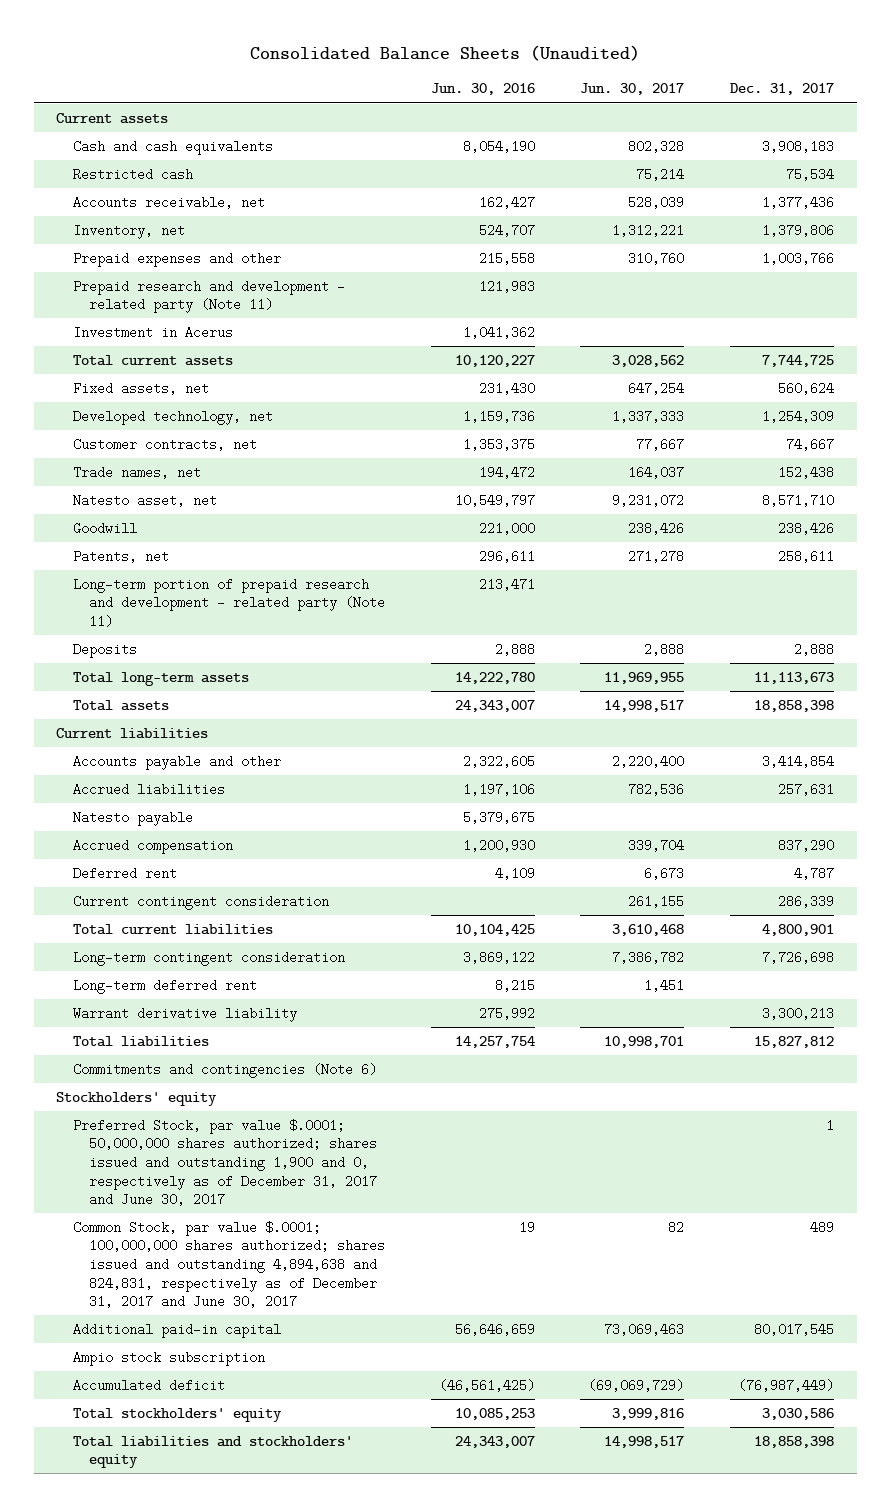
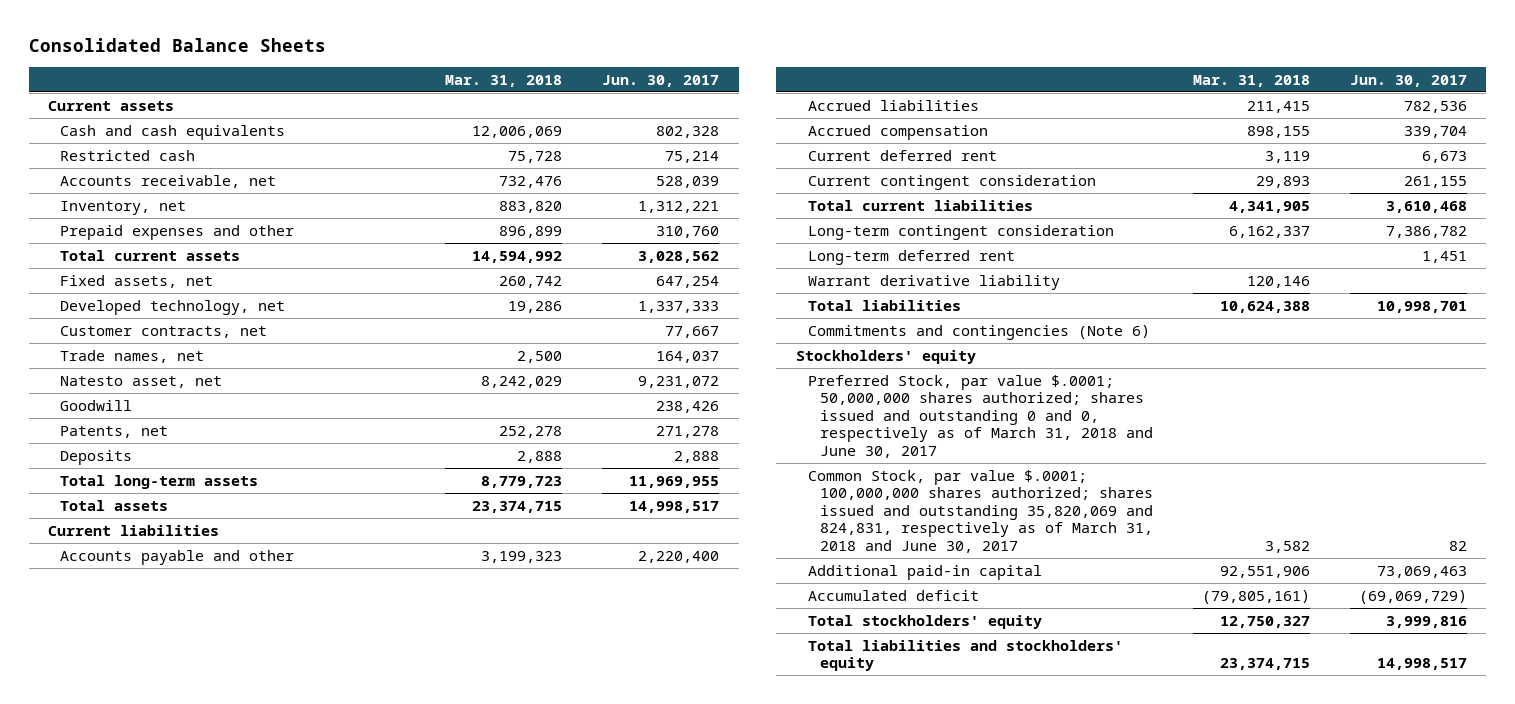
- Consolidated Balance Sheets (Unaudited)
+ Consolidated Balance Sheets
- | Jun. 30, 2016 | Jun. 30, 2017 | Dec. 31, 2017
+ | Mar. 31, 2018 | Jun. 30, 2017
- Prepaid research and development - related party (Note 11) | 121,983 | |
- Investment in Acerus | 1,041,362 | |
- Long-term portion of prepaid research and development - related party (Note 11) | 213,471 | |
- Natesto payable | 5,379,675 | |
- Deferred rent | 4,109 | 6,673 | 4,787
+ Current deferred rent | 3,119 | 6,673
- Preferred Stock, par value $.0001; 50,000,000 shares authorized; shares issued and outstanding 1,900 and 0, respectively as of December 31, 2017 and June 30, 2017 | | | 1
- Common Stock, par value $.0001; 100,000,000 shares authorized; shares issued and outstanding 4,894,638 and 824,831, respectively as of December 31, 2017 and June 30, 2017 | 19 | 82 | 489
+ Preferred Stock, par value $.0001; 50,000,000 shares authorized; shares issued and outstanding 0 and 0, respectively as of March 31, 2018 and June 30, 2017
+ Common Stock, par value $.0001; 100,000,000 shares authorized; shares issued and outstanding 35,820,069 and 824,831, respectively as of March 31, 2018 and June 30, 2017 | 3,582 | 82
- Ampio stock subscription

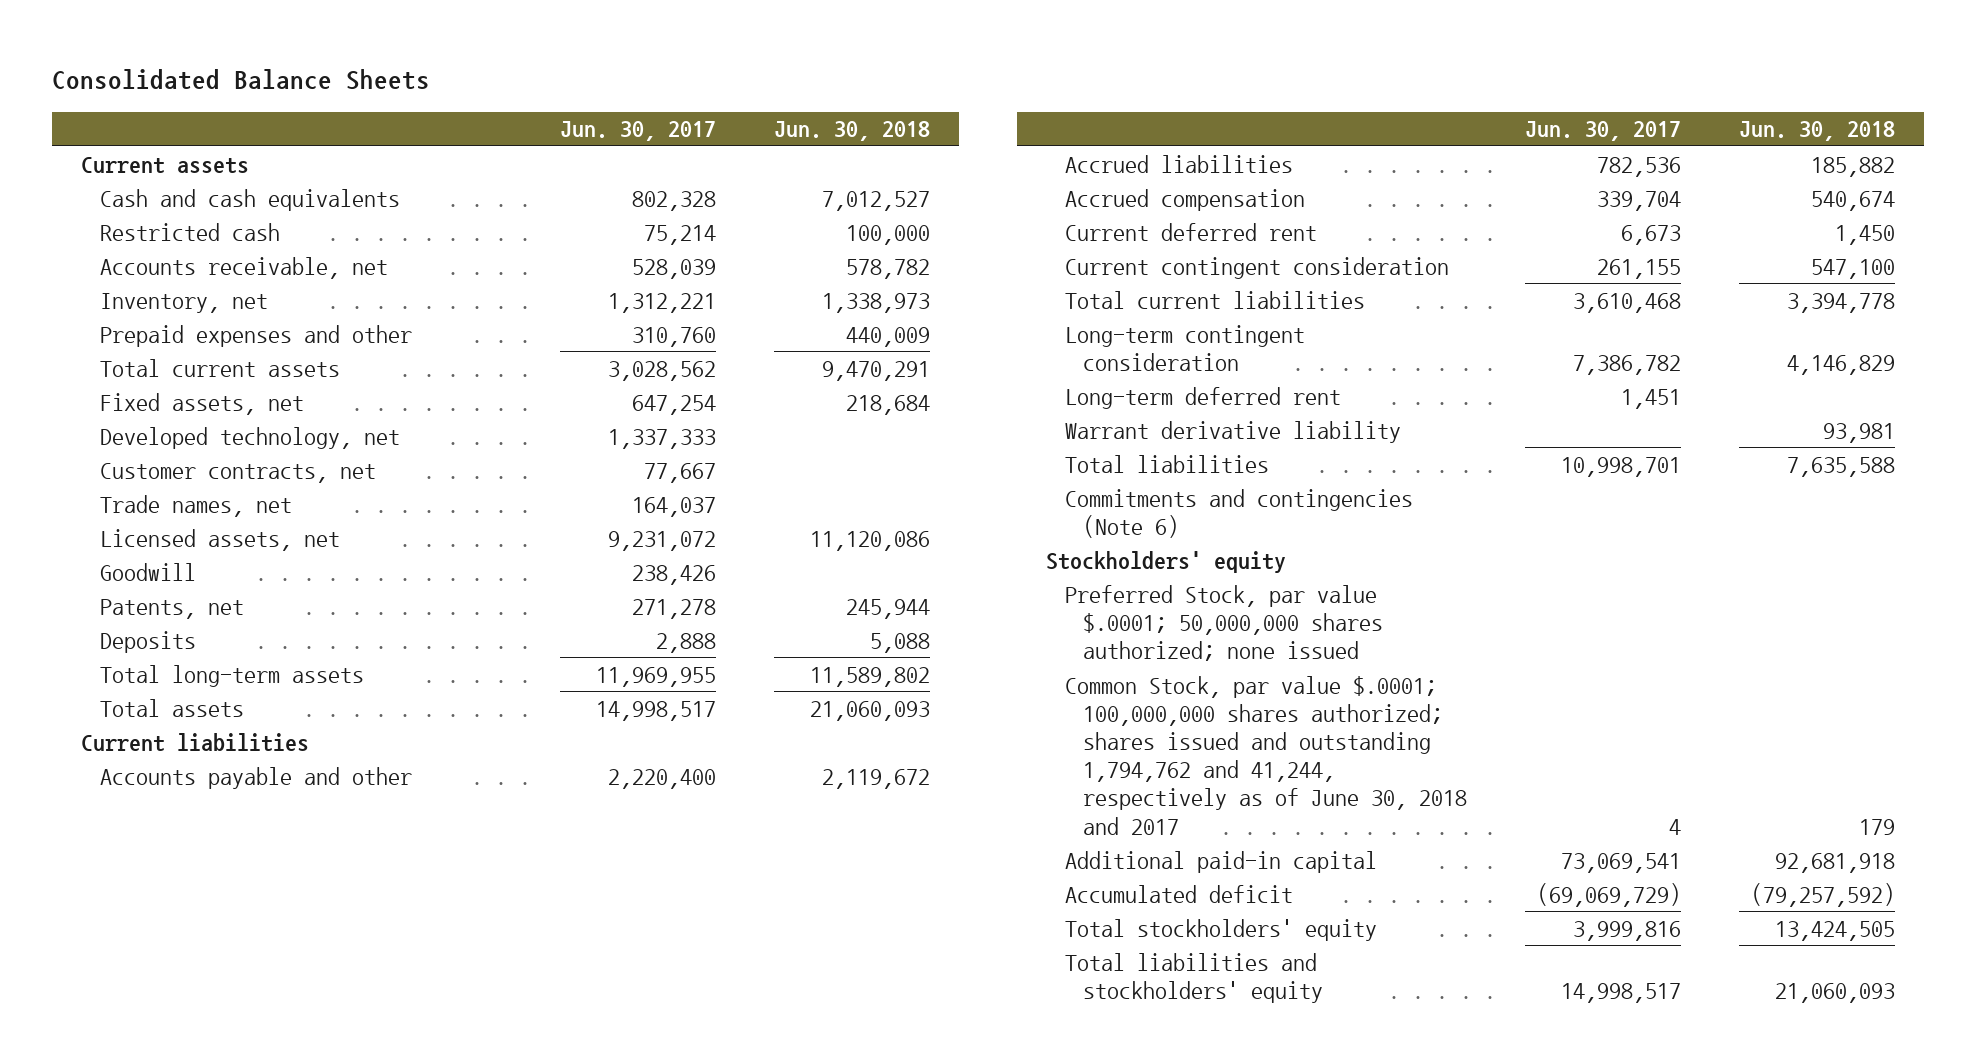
- | Mar. 31, 2018 | Jun. 30, 2017
+ | Jun. 30, 2017 | Jun. 30, 2018
- Natesto asset, net | 8,242,029 | 9,231,072
+ Licensed assets, net | 9,231,072 | 11,120,086
- Preferred Stock, par value $.0001; 50,000,000 shares authorized; shares issued and outstanding 0 and 0, respectively as of March 31, 2018 and June 30, 2017
- Common Stock, par value $.0001; 100,000,000 shares authorized; shares issued and outstanding 35,820,069 and 824,831, respectively as of March 31, 2018 and June 30, 2017 | 3,582 | 82
- Additional paid-in capital | 92,551,906 | 73,069,463
+ Preferred Stock, par value $.0001; 50,000,000 shares authorized; none issued
+ Common Stock, par value $.0001; 100,000,000 shares authorized; shares issued and outstanding 1,794,762 and 41,244, respectively as of June 30, 2018 and 2017 | 4 | 179
+ Additional paid-in capital | 73,069,541 | 92,681,918

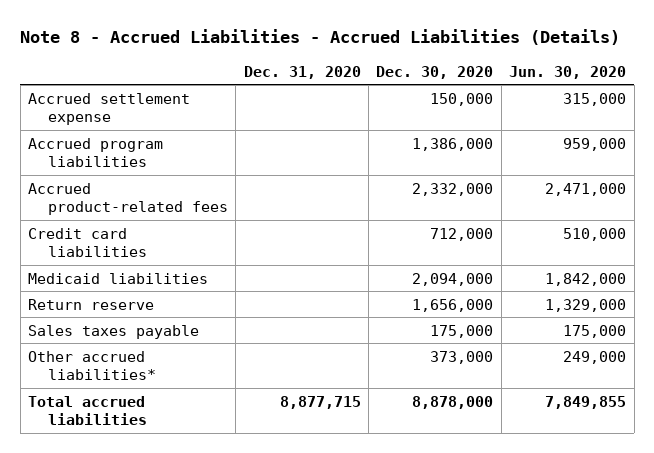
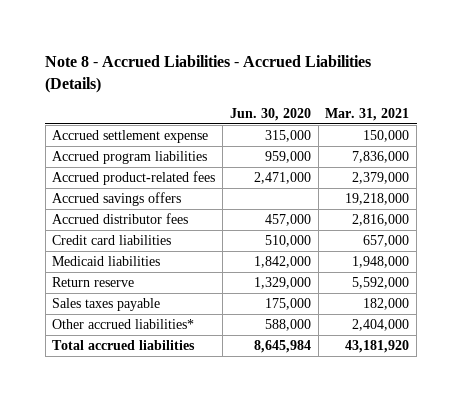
- | Dec. 31, 2020 | Dec. 30, 2020 | Jun. 30, 2020
+ | Jun. 30, 2020 | Mar. 31, 2021
+ Accrued savings offers | | 19,218,000
+ Accrued distributor fees | 457,000 | 2,816,000
- Other accrued liabilities* | | 373,000 | 249,000
- Total accrued liabilities | 8,877,715 | 8,878,000 | 7,849,855
+ Other accrued liabilities* | 588,000 | 2,404,000
+ Total accrued liabilities | 8,645,984 | 43,181,920

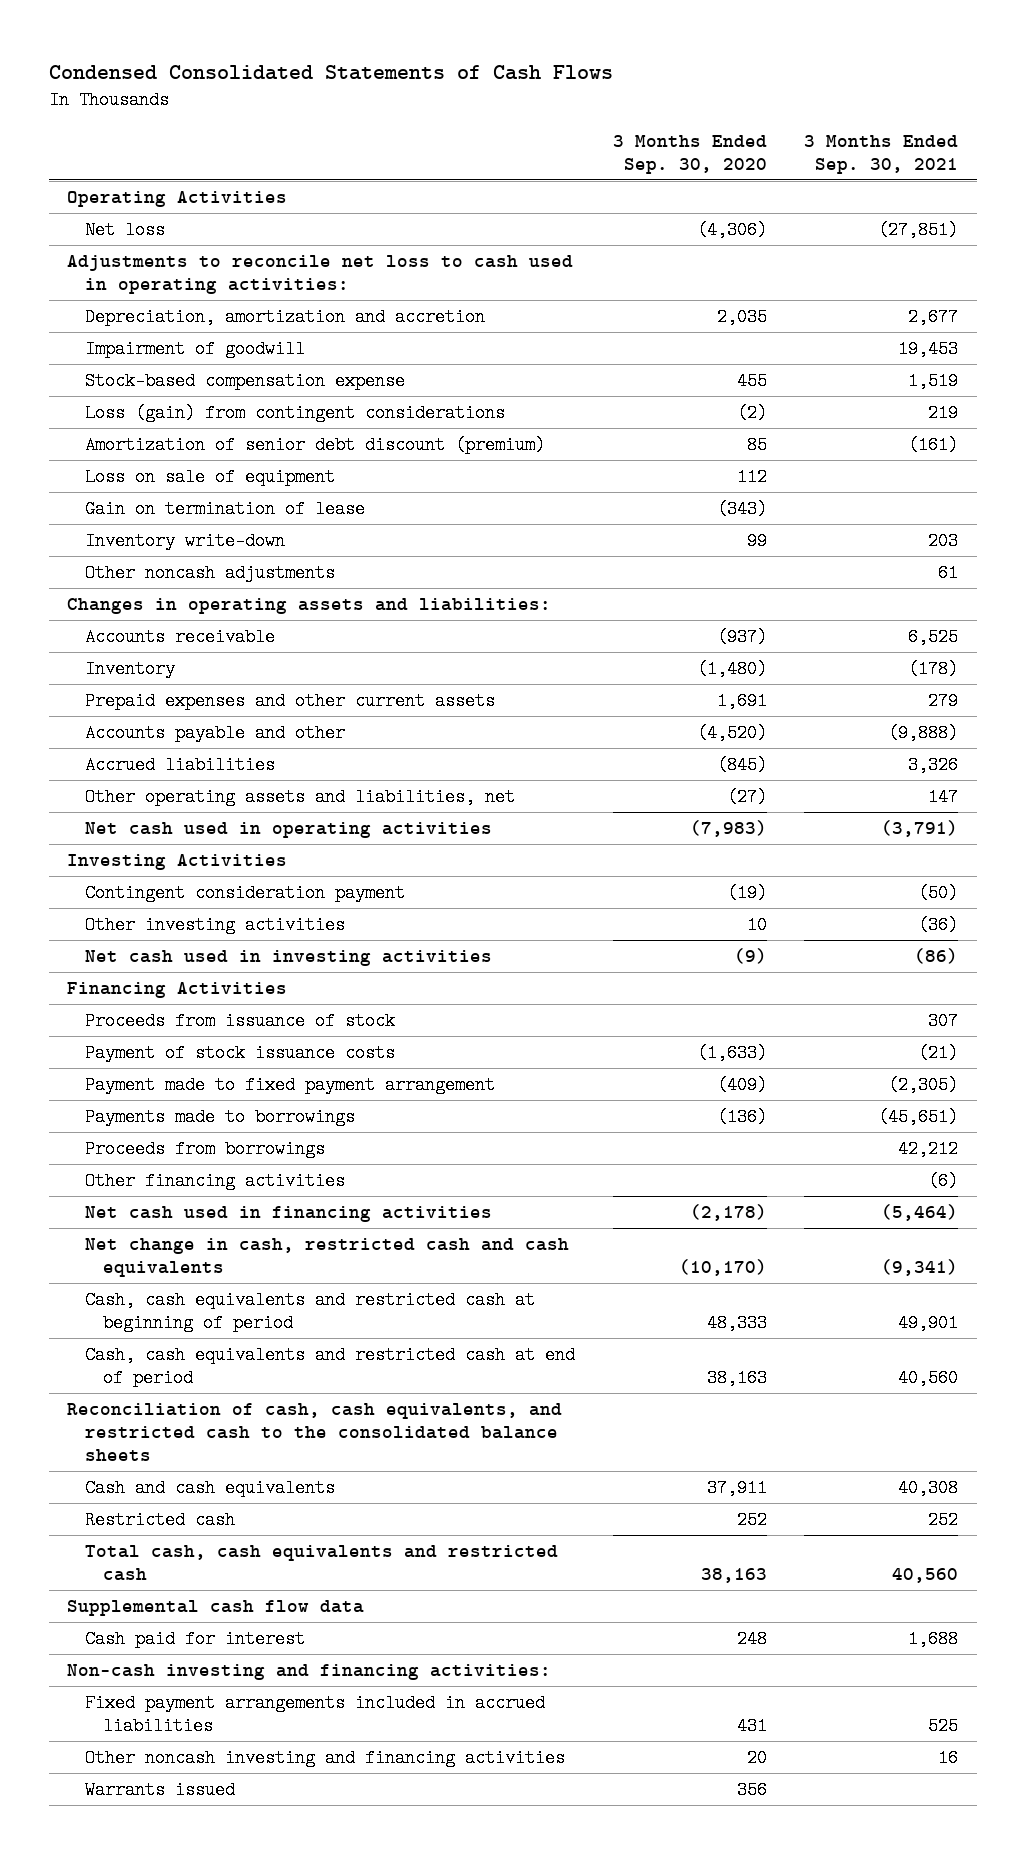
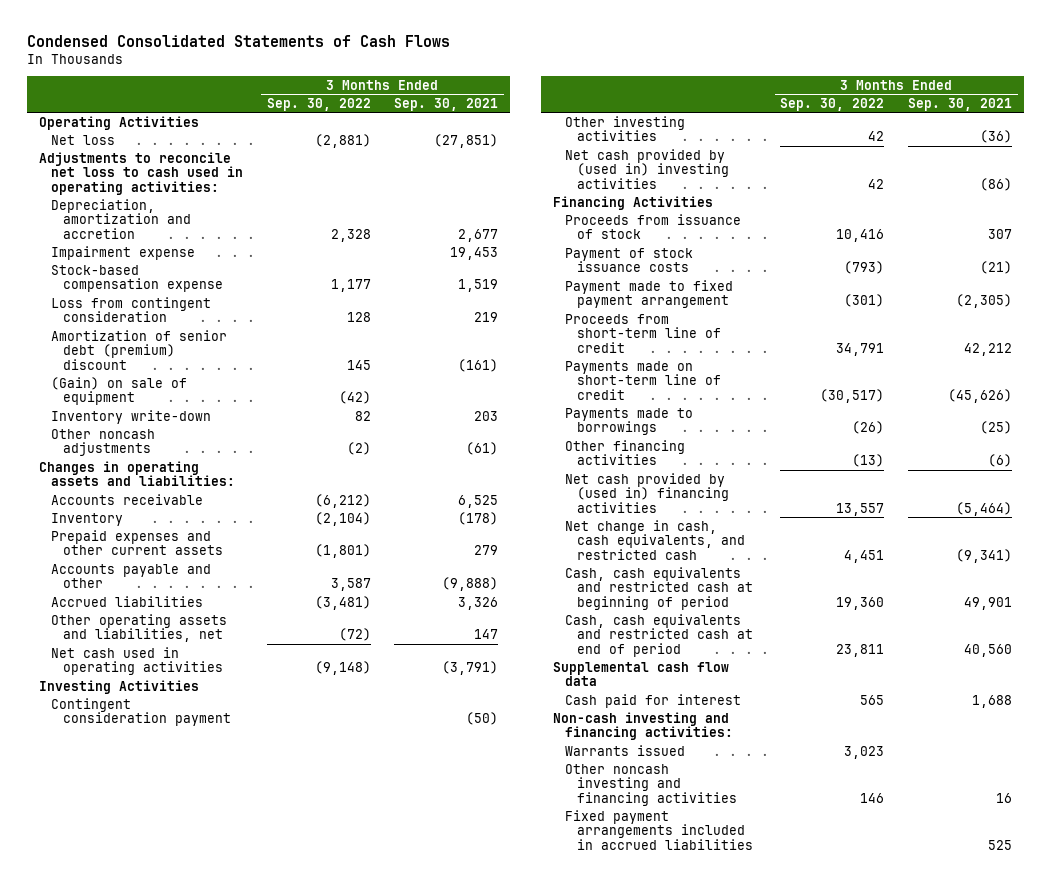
- | 3 Months Ended Sep. 30, 2020 | 3 Months Ended Sep. 30, 2021
+ | 3 Months Ended Sep. 30, 2022 | 3 Months Ended Sep. 30, 2021
- Impairment of goodwill | | 19,453
+ Impairment expense | | 19,453
- Loss (gain) from contingent considerations | (2) | 219
- Amortization of senior debt discount (premium) | 85 | (161)
- Loss on sale of equipment | 112 |
- Gain on termination of lease | (343) |
+ Loss from contingent consideration | 128 | 219
+ Amortization of senior debt (premium) discount | 145 | (161)
+ (Gain) on sale of equipment | (42) |
- Other noncash adjustments | | 61
+ Other noncash adjustments | (2) | (61)
- Net cash used in investing activities | (9) | (86)
+ Net cash provided by (used in) investing activities | 42 | (86)
- Payments made to borrowings | (136) | (45,651)
- Proceeds from borrowings | | 42,212
+ Proceeds from short-term line of credit | 34,791 | 42,212
+ Payments made on short-term line of credit | (30,517) | (45,626)
+ Payments made to borrowings | (26) | (25)
- Net cash used in financing activities | (2,178) | (5,464)
- Net change in cash, restricted cash and cash equivalents | (10,170) | (9,341)
+ Net cash provided by (used in) financing activities | 13,557 | (5,464)
+ Net change in cash, cash equivalents, and restricted cash | 4,451 | (9,341)
- Reconciliation of cash, cash equivalents, and restricted cash to the consolidated balance sheets
- Cash and cash equivalents | 37,911 | 40,308
- Restricted cash | 252 | 252
- Total cash, cash equivalents and restricted cash | 38,163 | 40,560
moved down: Other noncash investing and financing activities | 146 | 16
moved down: Fixed payment arrangements included in accrued liabilities | | 525

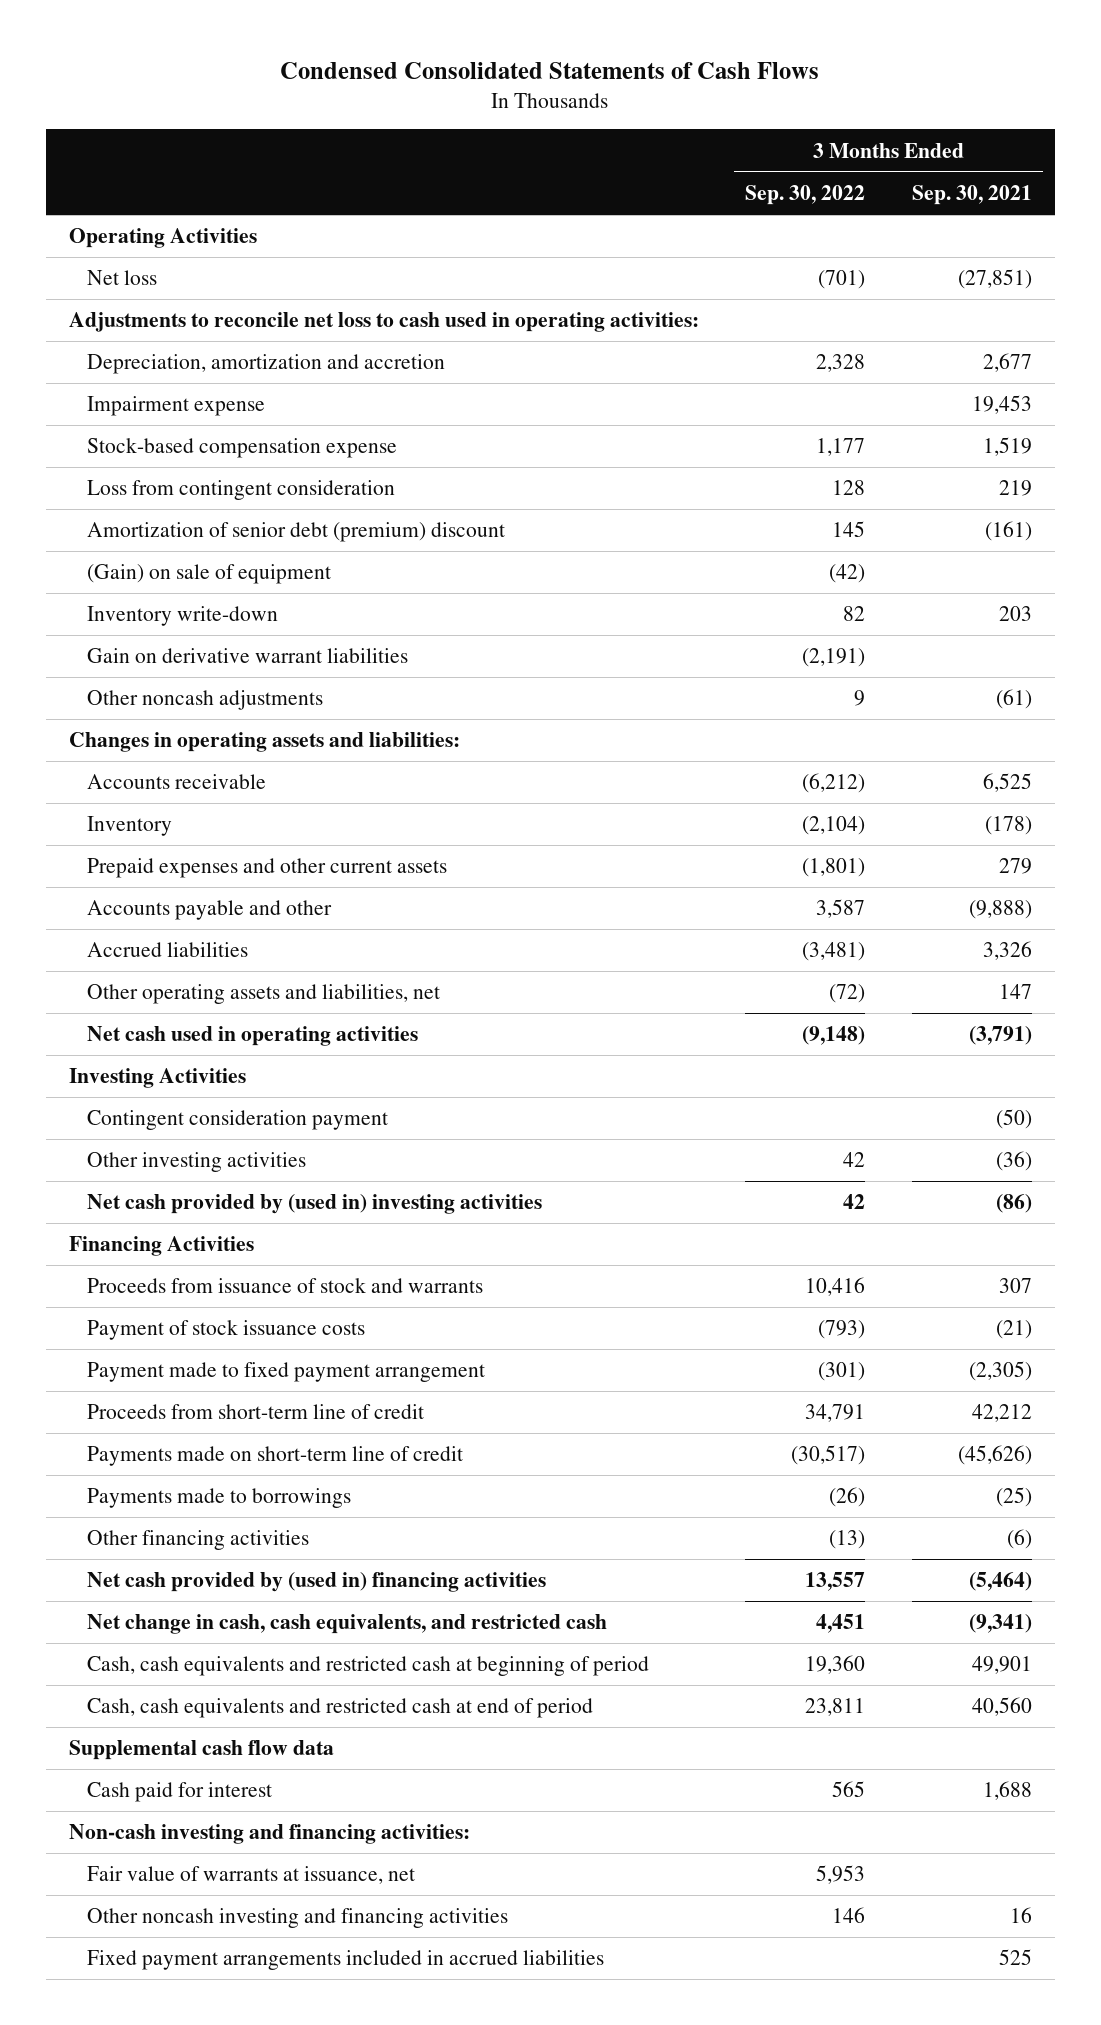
- Net loss | (2,881) | (27,851)
+ Net loss | (701) | (27,851)
- Other noncash adjustments | (2) | (61)
+ Gain on derivative warrant liabilities | (2,191) |
+ Other noncash adjustments | 9 | (61)
- Proceeds from issuance of stock | 10,416 | 307
+ Proceeds from issuance of stock and warrants | 10,416 | 307
- Warrants issued | 3,023 |
+ Fair value of warrants at issuance, net | 5,953 |

